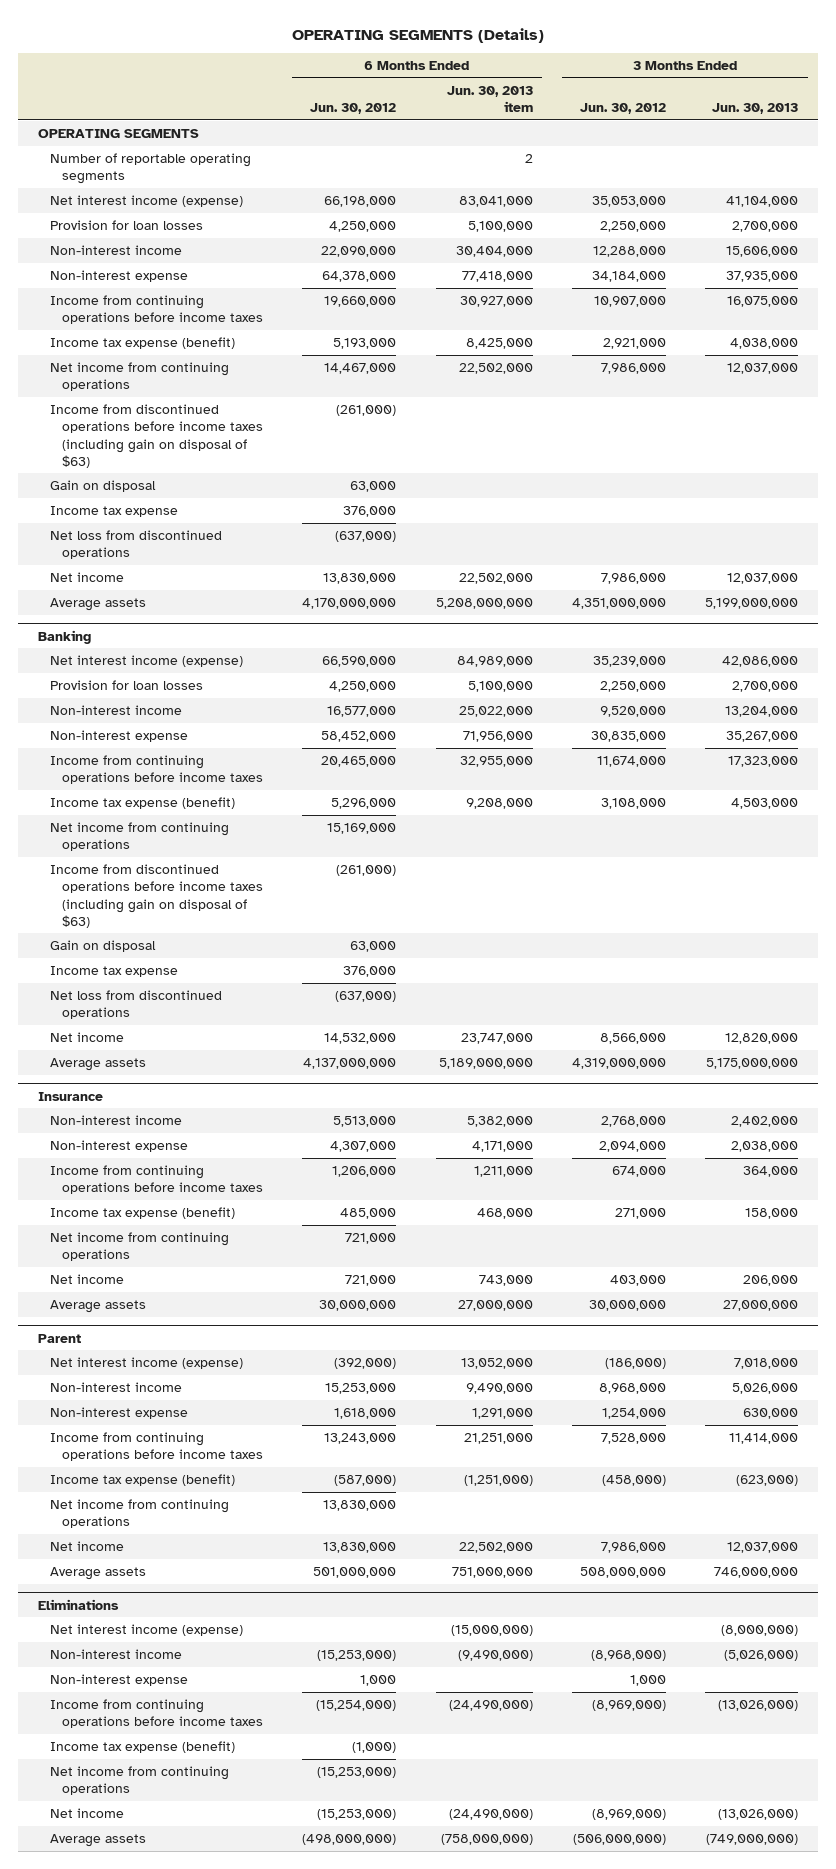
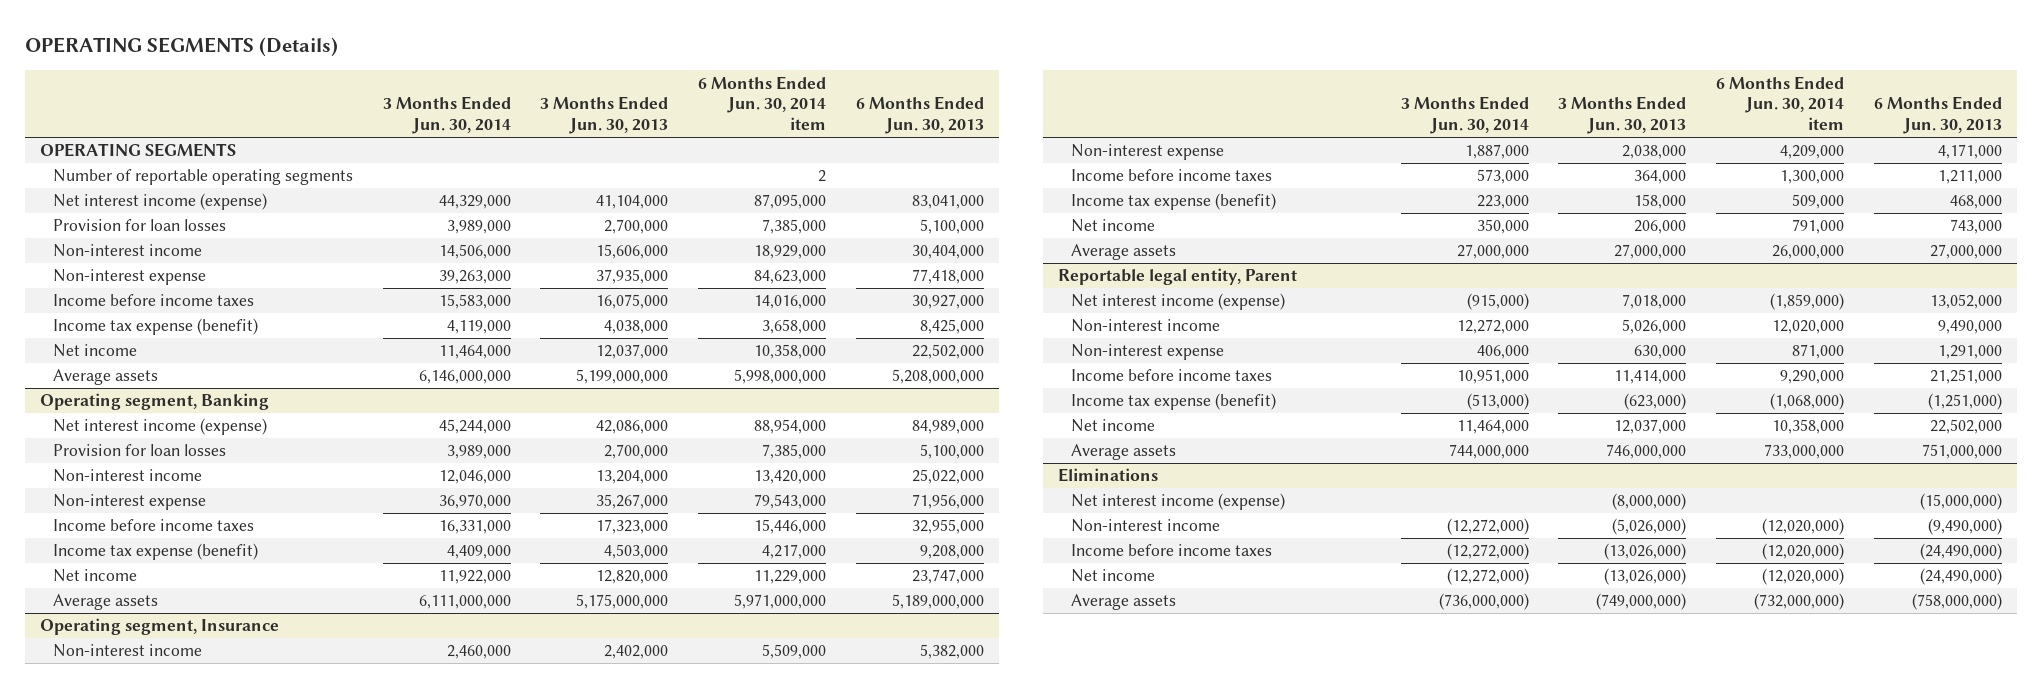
- | 6 Months Ended Jun. 30, 2012 | 6 Months Ended Jun. 30, 2013 item | 3 Months Ended Jun. 30, 2012 | 3 Months Ended Jun. 30, 2013
+ | 3 Months Ended Jun. 30, 2014 | 3 Months Ended Jun. 30, 2013 | 6 Months Ended Jun. 30, 2014 item | 6 Months Ended Jun. 30, 2013
- Income from continuing operations before income taxes | 19,660,000 | 30,927,000 | 10,907,000 | 16,075,000
+ Income before income taxes | 15,583,000 | 16,075,000 | 14,016,000 | 30,927,000
- Net income from continuing operations | 14,467,000 | 22,502,000 | 7,986,000 | 12,037,000
- Income from discontinued operations before income taxes (including gain on disposal of $63) | (261,000) | | |
- Gain on disposal | 63,000 | | |
- Income tax expense | 376,000 | | |
- Net loss from discontinued operations | (637,000) | | |
- Banking
+ Operating segment, Banking
- Income from continuing operations before income taxes | 20,465,000 | 32,955,000 | 11,674,000 | 17,323,000
+ Income before income taxes | 16,331,000 | 17,323,000 | 15,446,000 | 32,955,000
- Net income from continuing operations | 15,169,000 | | |
- Income from discontinued operations before income taxes (including gain on disposal of $63) | (261,000) | | |
- Gain on disposal | 63,000 | | |
- Income tax expense | 376,000 | | |
- Net loss from discontinued operations | (637,000) | | |
- Insurance
+ Operating segment, Insurance
- Income from continuing operations before income taxes | 1,206,000 | 1,211,000 | 674,000 | 364,000
+ Income before income taxes | 573,000 | 364,000 | 1,300,000 | 1,211,000
- Net income from continuing operations | 721,000 | | |
- Parent
+ Reportable legal entity, Parent
- Income from continuing operations before income taxes | 13,243,000 | 21,251,000 | 7,528,000 | 11,414,000
+ Income before income taxes | 10,951,000 | 11,414,000 | 9,290,000 | 21,251,000
- Net income from continuing operations | 13,830,000 | | |
@ Eliminations
- Non-interest expense | 1,000 | | 1,000 |
- Income from continuing operations before income taxes | (15,254,000) | (24,490,000) | (8,969,000) | (13,026,000)
- Income tax expense (benefit) | (1,000) | | |
- Net income from continuing operations | (15,253,000) | | |
+ Income before income taxes | (12,272,000) | (13,026,000) | (12,020,000) | (24,490,000)

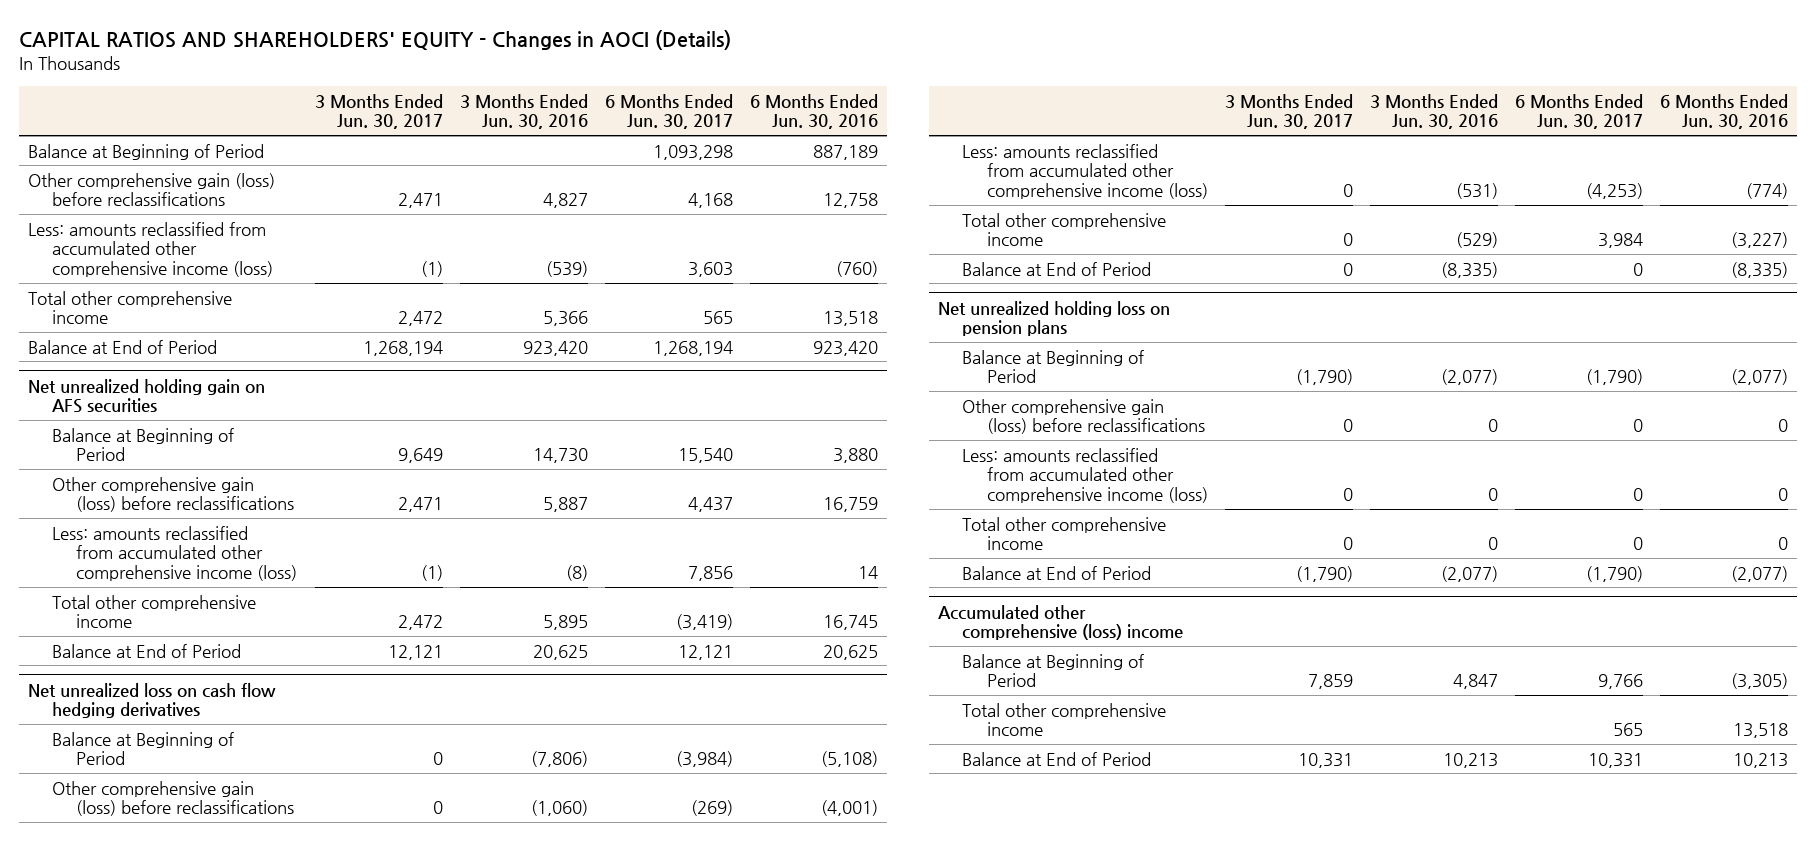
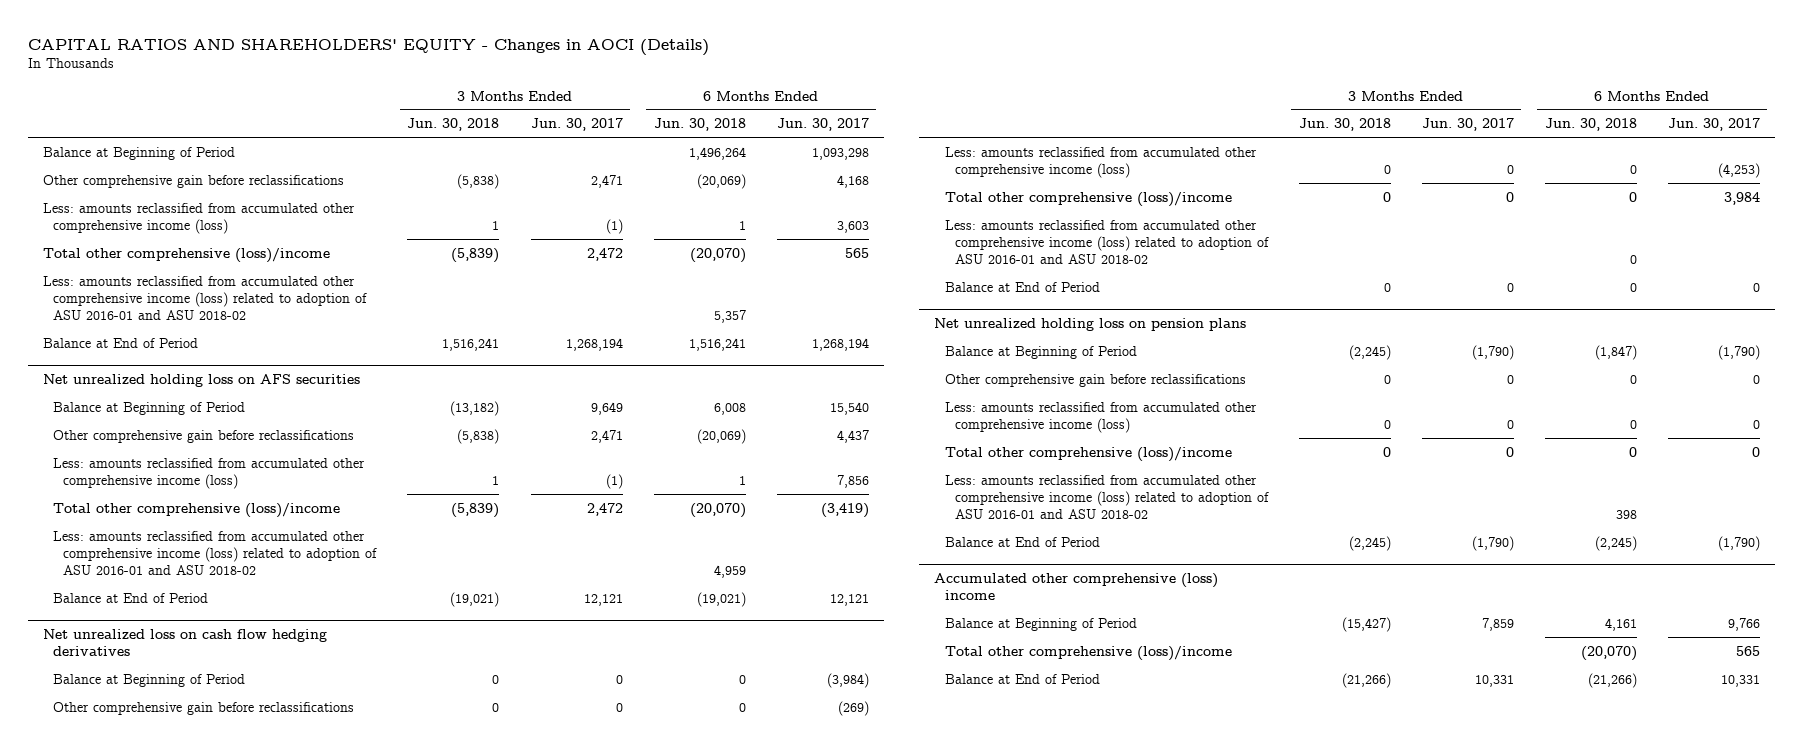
- | 3 Months Ended Jun. 30, 2017 | 3 Months Ended Jun. 30, 2016 | 6 Months Ended Jun. 30, 2017 | 6 Months Ended Jun. 30, 2016
+ | 3 Months Ended Jun. 30, 2018 | 3 Months Ended Jun. 30, 2017 | 6 Months Ended Jun. 30, 2018 | 6 Months Ended Jun. 30, 2017
- Other comprehensive gain (loss) before reclassifications | 2,471 | 4,827 | 4,168 | 12,758
+ Other comprehensive gain before reclassifications | (5,838) | 2,471 | (20,069) | 4,168
- Total other comprehensive income | 2,472 | 5,366 | 565 | 13,518
+ Total other comprehensive (loss)/income | (5,839) | 2,472 | (20,070) | 565
+ Less: amounts reclassified from accumulated other comprehensive income (loss) related to adoption of ASU 2016-01 and ASU 2018-02 | | | 5,357 |
- Net unrealized holding gain on AFS securities
+ Net unrealized holding loss on AFS securities
- Other comprehensive gain (loss) before reclassifications | 2,471 | 5,887 | 4,437 | 16,759
+ Other comprehensive gain before reclassifications | (5,838) | 2,471 | (20,069) | 4,437
- Total other comprehensive income | 2,472 | 5,895 | (3,419) | 16,745
+ Total other comprehensive (loss)/income | (5,839) | 2,472 | (20,070) | (3,419)
+ Less: amounts reclassified from accumulated other comprehensive income (loss) related to adoption of ASU 2016-01 and ASU 2018-02 | | | 4,959 |
@ Net unrealized loss on cash flow hedging derivatives
- Other comprehensive gain (loss) before reclassifications | 0 | (1,060) | (269) | (4,001)
+ Other comprehensive gain before reclassifications | 0 | 0 | 0 | (269)
- Total other comprehensive income | 0 | (529) | 3,984 | (3,227)
+ Total other comprehensive (loss)/income | 0 | 0 | 0 | 3,984
+ Less: amounts reclassified from accumulated other comprehensive income (loss) related to adoption of ASU 2016-01 and ASU 2018-02 | | | 0 |
@ Net unrealized holding loss on pension plans
- Other comprehensive gain (loss) before reclassifications | 0 | 0 | 0 | 0
+ Other comprehensive gain before reclassifications | 0 | 0 | 0 | 0
- Total other comprehensive income | 0 | 0 | 0 | 0
+ Total other comprehensive (loss)/income | 0 | 0 | 0 | 0
+ Less: amounts reclassified from accumulated other comprehensive income (loss) related to adoption of ASU 2016-01 and ASU 2018-02 | | | 398 |
@ Accumulated other comprehensive (loss) income
- Total other comprehensive income | | | 565 | 13,518
+ Total other comprehensive (loss)/income | | | (20,070) | 565

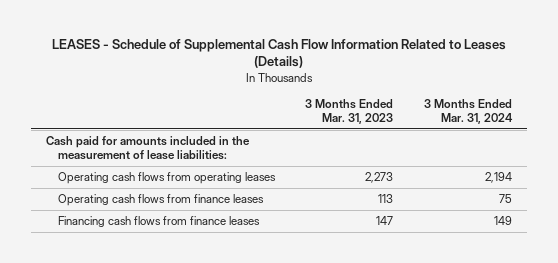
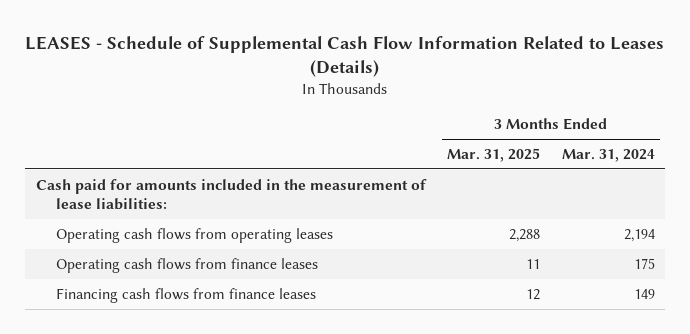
- | 3 Months Ended Mar. 31, 2023 | 3 Months Ended Mar. 31, 2024
+ | 3 Months Ended Mar. 31, 2025 | 3 Months Ended Mar. 31, 2024
- Operating cash flows from finance leases | 113 | 75
+ Operating cash flows from finance leases | 11 | 175

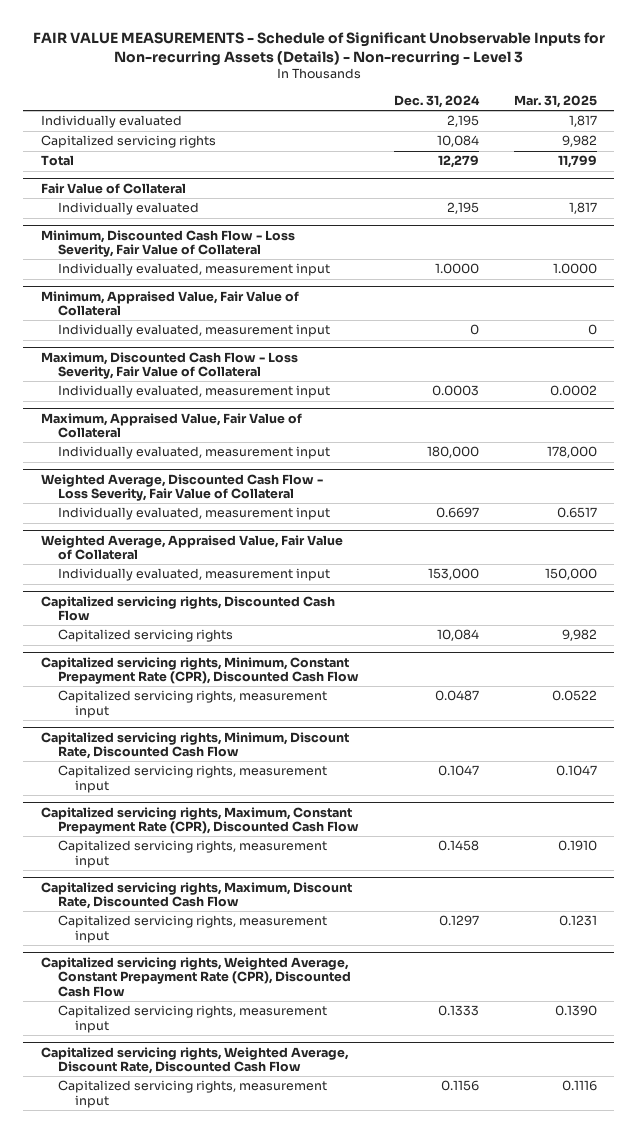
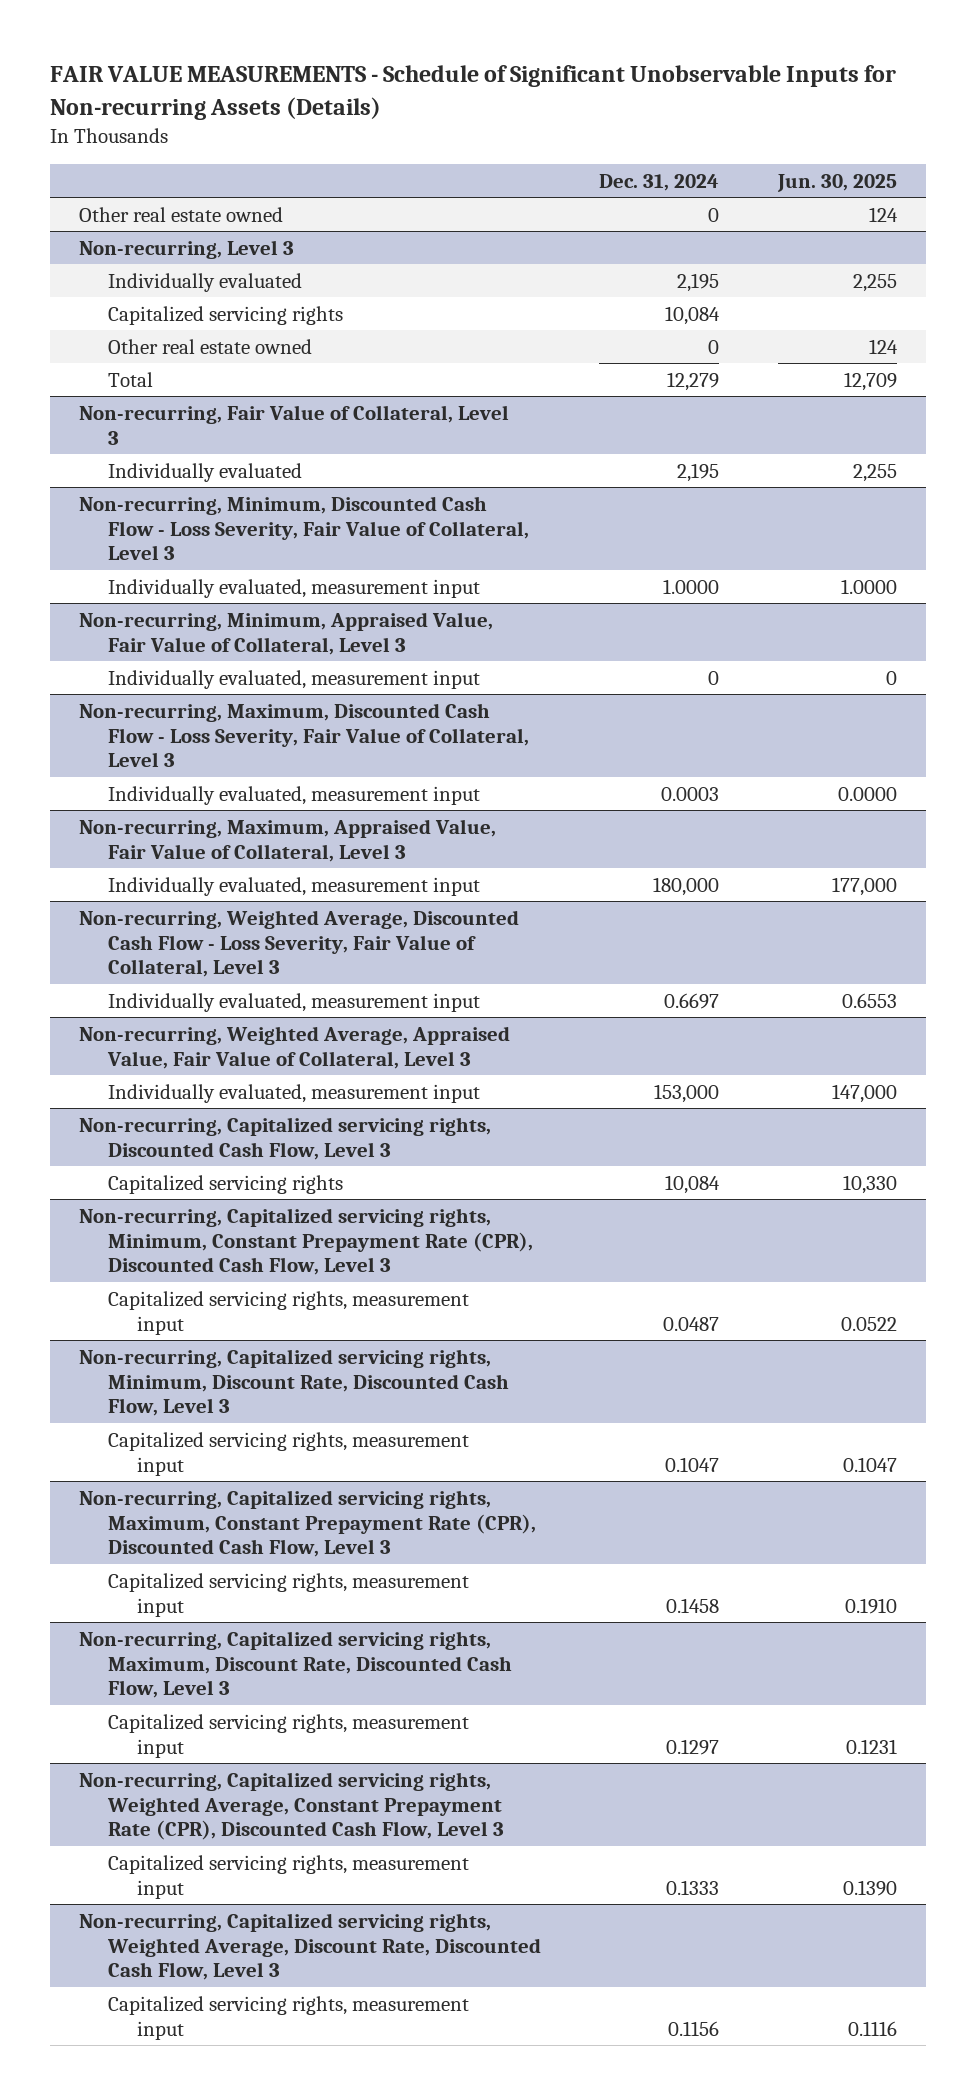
- FAIR VALUE MEASUREMENTS - Schedule of Significant Unobservable Inputs for Non-recurring Assets (Details) - Non-recurring - Level 3
+ FAIR VALUE MEASUREMENTS - Schedule of Significant Unobservable Inputs for Non-recurring Assets (Details)
- | Dec. 31, 2024 | Mar. 31, 2025
+ | Dec. 31, 2024 | Jun. 30, 2025
+ Other real estate owned | 0 | 124
+ Non-recurring, Level 3
+ Other real estate owned | 0 | 124
- Fair Value of Collateral
+ Non-recurring, Fair Value of Collateral, Level 3
- Minimum, Discounted Cash Flow - Loss Severity, Fair Value of Collateral
+ Non-recurring, Minimum, Discounted Cash Flow - Loss Severity, Fair Value of Collateral, Level 3
- Minimum, Appraised Value, Fair Value of Collateral
+ Non-recurring, Minimum, Appraised Value, Fair Value of Collateral, Level 3
- Maximum, Discounted Cash Flow - Loss Severity, Fair Value of Collateral
+ Non-recurring, Maximum, Discounted Cash Flow - Loss Severity, Fair Value of Collateral, Level 3
- Maximum, Appraised Value, Fair Value of Collateral
+ Non-recurring, Maximum, Appraised Value, Fair Value of Collateral, Level 3
- Weighted Average, Discounted Cash Flow - Loss Severity, Fair Value of Collateral
+ Non-recurring, Weighted Average, Discounted Cash Flow - Loss Severity, Fair Value of Collateral, Level 3
- Weighted Average, Appraised Value, Fair Value of Collateral
+ Non-recurring, Weighted Average, Appraised Value, Fair Value of Collateral, Level 3
- Capitalized servicing rights, Discounted Cash Flow
+ Non-recurring, Capitalized servicing rights, Discounted Cash Flow, Level 3
- Capitalized servicing rights, Minimum, Constant Prepayment Rate (CPR), Discounted Cash Flow
+ Non-recurring, Capitalized servicing rights, Minimum, Constant Prepayment Rate (CPR), Discounted Cash Flow, Level 3
- Capitalized servicing rights, Minimum, Discount Rate, Discounted Cash Flow
+ Non-recurring, Capitalized servicing rights, Minimum, Discount Rate, Discounted Cash Flow, Level 3
- Capitalized servicing rights, Maximum, Constant Prepayment Rate (CPR), Discounted Cash Flow
+ Non-recurring, Capitalized servicing rights, Maximum, Constant Prepayment Rate (CPR), Discounted Cash Flow, Level 3
- Capitalized servicing rights, Maximum, Discount Rate, Discounted Cash Flow
+ Non-recurring, Capitalized servicing rights, Maximum, Discount Rate, Discounted Cash Flow, Level 3
- Capitalized servicing rights, Weighted Average, Constant Prepayment Rate (CPR), Discounted Cash Flow
+ Non-recurring, Capitalized servicing rights, Weighted Average, Constant Prepayment Rate (CPR), Discounted Cash Flow, Level 3
- Capitalized servicing rights, Weighted Average, Discount Rate, Discounted Cash Flow
+ Non-recurring, Capitalized servicing rights, Weighted Average, Discount Rate, Discounted Cash Flow, Level 3

